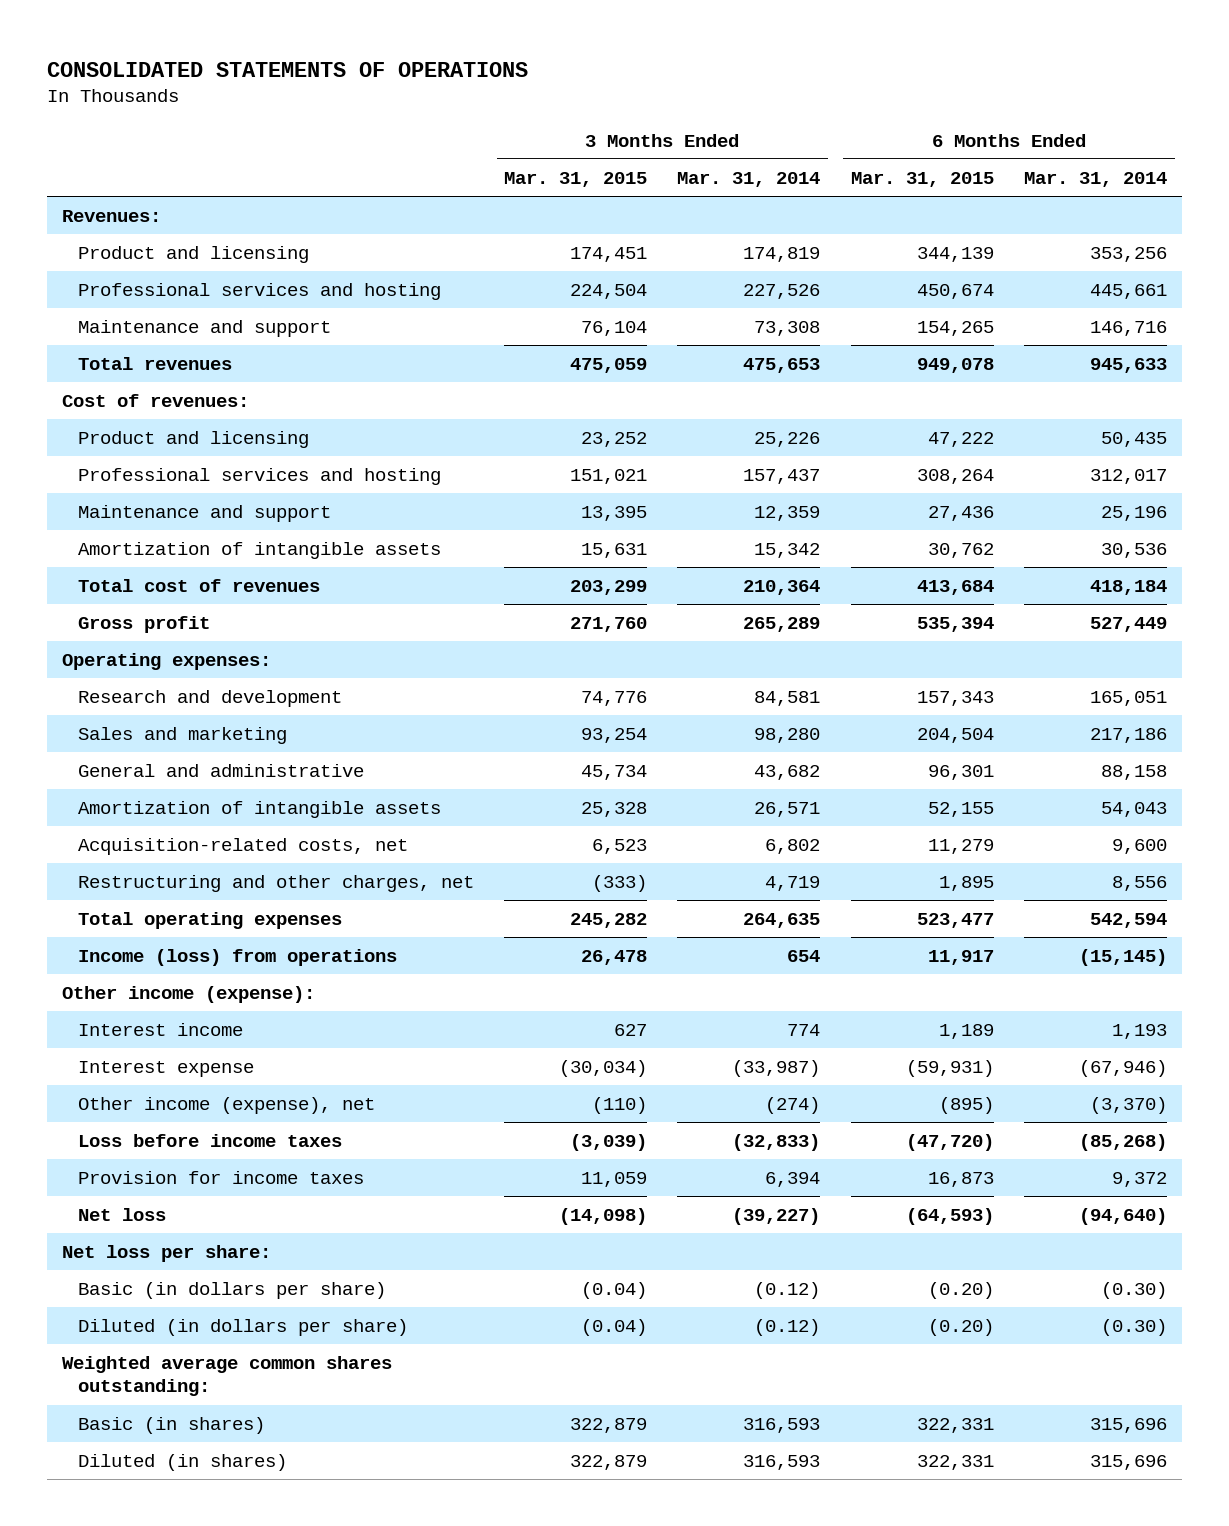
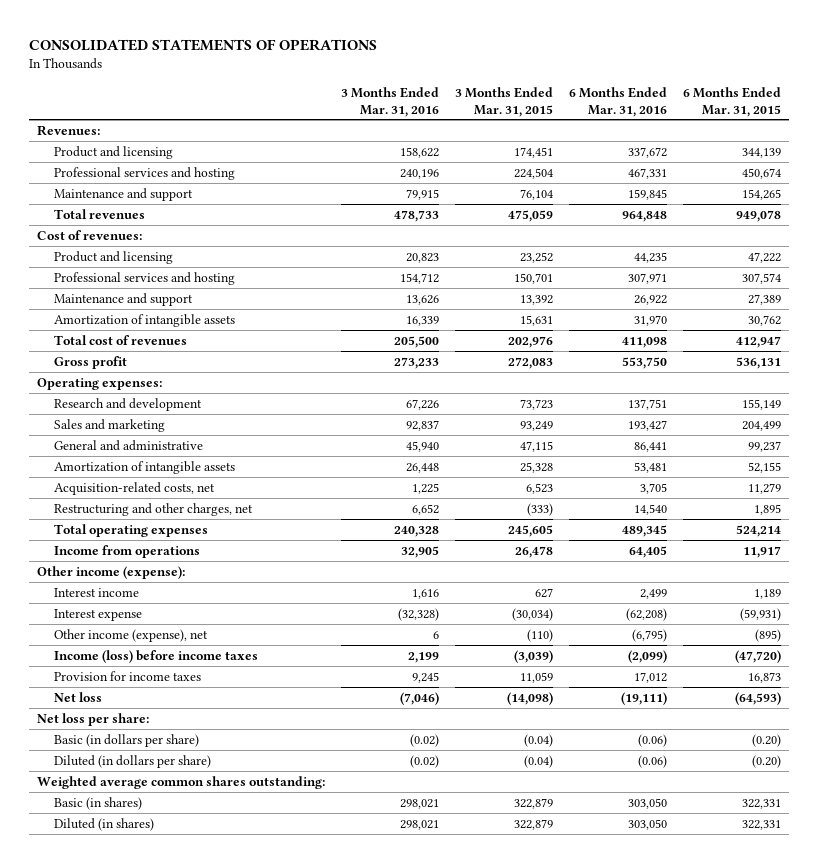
- | 3 Months Ended Mar. 31, 2015 | 3 Months Ended Mar. 31, 2014 | 6 Months Ended Mar. 31, 2015 | 6 Months Ended Mar. 31, 2014
+ | 3 Months Ended Mar. 31, 2016 | 3 Months Ended Mar. 31, 2015 | 6 Months Ended Mar. 31, 2016 | 6 Months Ended Mar. 31, 2015
- Professional services and hosting | 151,021 | 157,437 | 308,264 | 312,017
- Maintenance and support | 13,395 | 12,359 | 27,436 | 25,196
+ Professional services and hosting | 154,712 | 150,701 | 307,971 | 307,574
+ Maintenance and support | 13,626 | 13,392 | 26,922 | 27,389
- Total cost of revenues | 203,299 | 210,364 | 413,684 | 418,184
- Gross profit | 271,760 | 265,289 | 535,394 | 527,449
+ Total cost of revenues | 205,500 | 202,976 | 411,098 | 412,947
+ Gross profit | 273,233 | 272,083 | 553,750 | 536,131
- Research and development | 74,776 | 84,581 | 157,343 | 165,051
- Sales and marketing | 93,254 | 98,280 | 204,504 | 217,186
- General and administrative | 45,734 | 43,682 | 96,301 | 88,158
+ Research and development | 67,226 | 73,723 | 137,751 | 155,149
+ Sales and marketing | 92,837 | 93,249 | 193,427 | 204,499
+ General and administrative | 45,940 | 47,115 | 86,441 | 99,237
- Total operating expenses | 245,282 | 264,635 | 523,477 | 542,594
- Income (loss) from operations | 26,478 | 654 | 11,917 | (15,145)
+ Total operating expenses | 240,328 | 245,605 | 489,345 | 524,214
+ Income from operations | 32,905 | 26,478 | 64,405 | 11,917
- Loss before income taxes | (3,039) | (32,833) | (47,720) | (85,268)
+ Income (loss) before income taxes | 2,199 | (3,039) | (2,099) | (47,720)

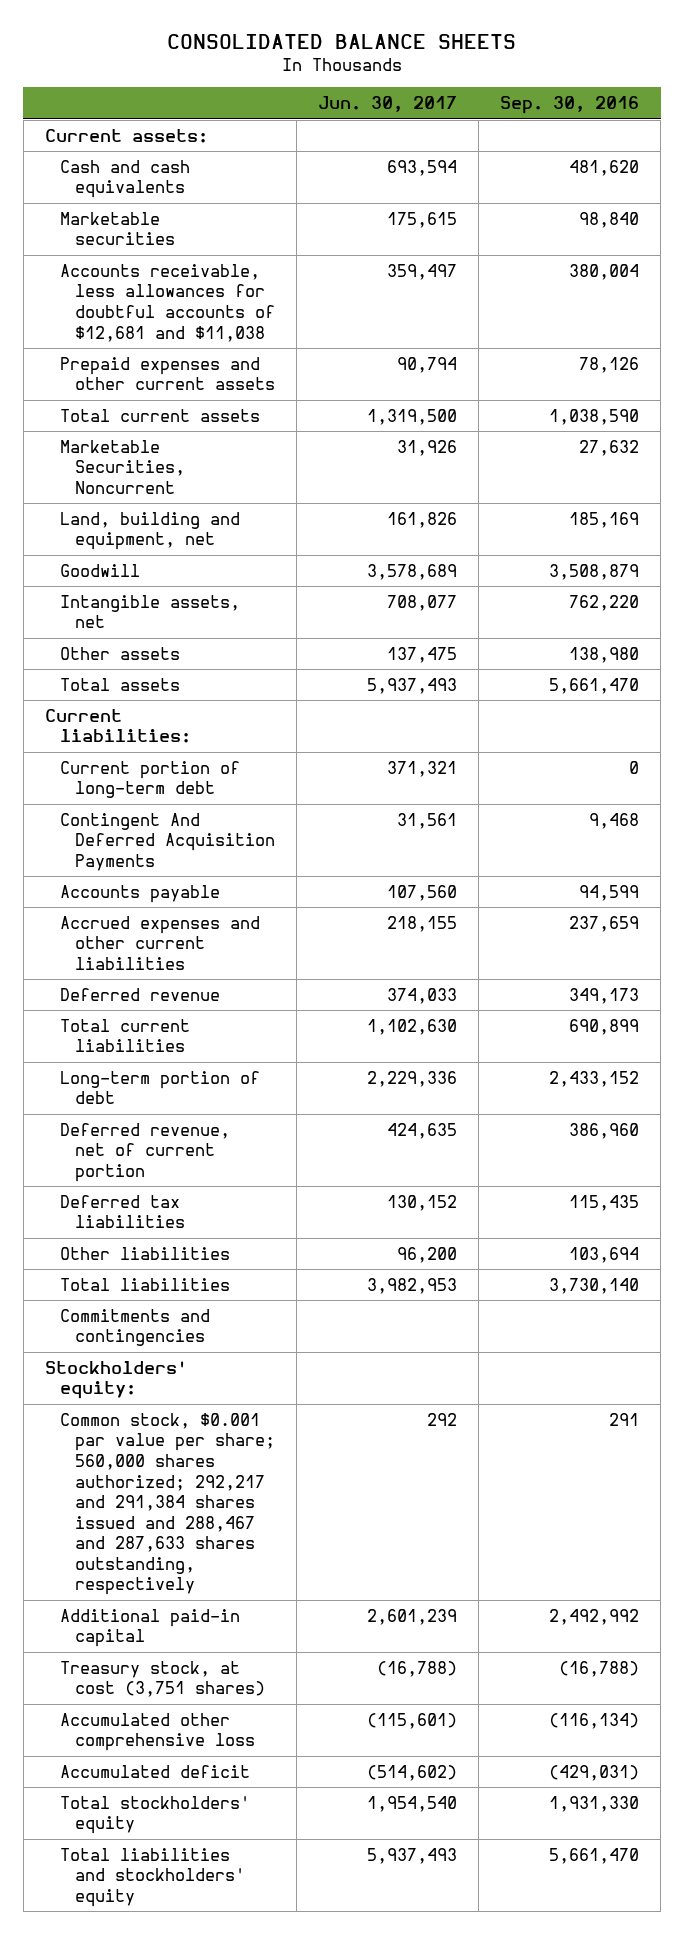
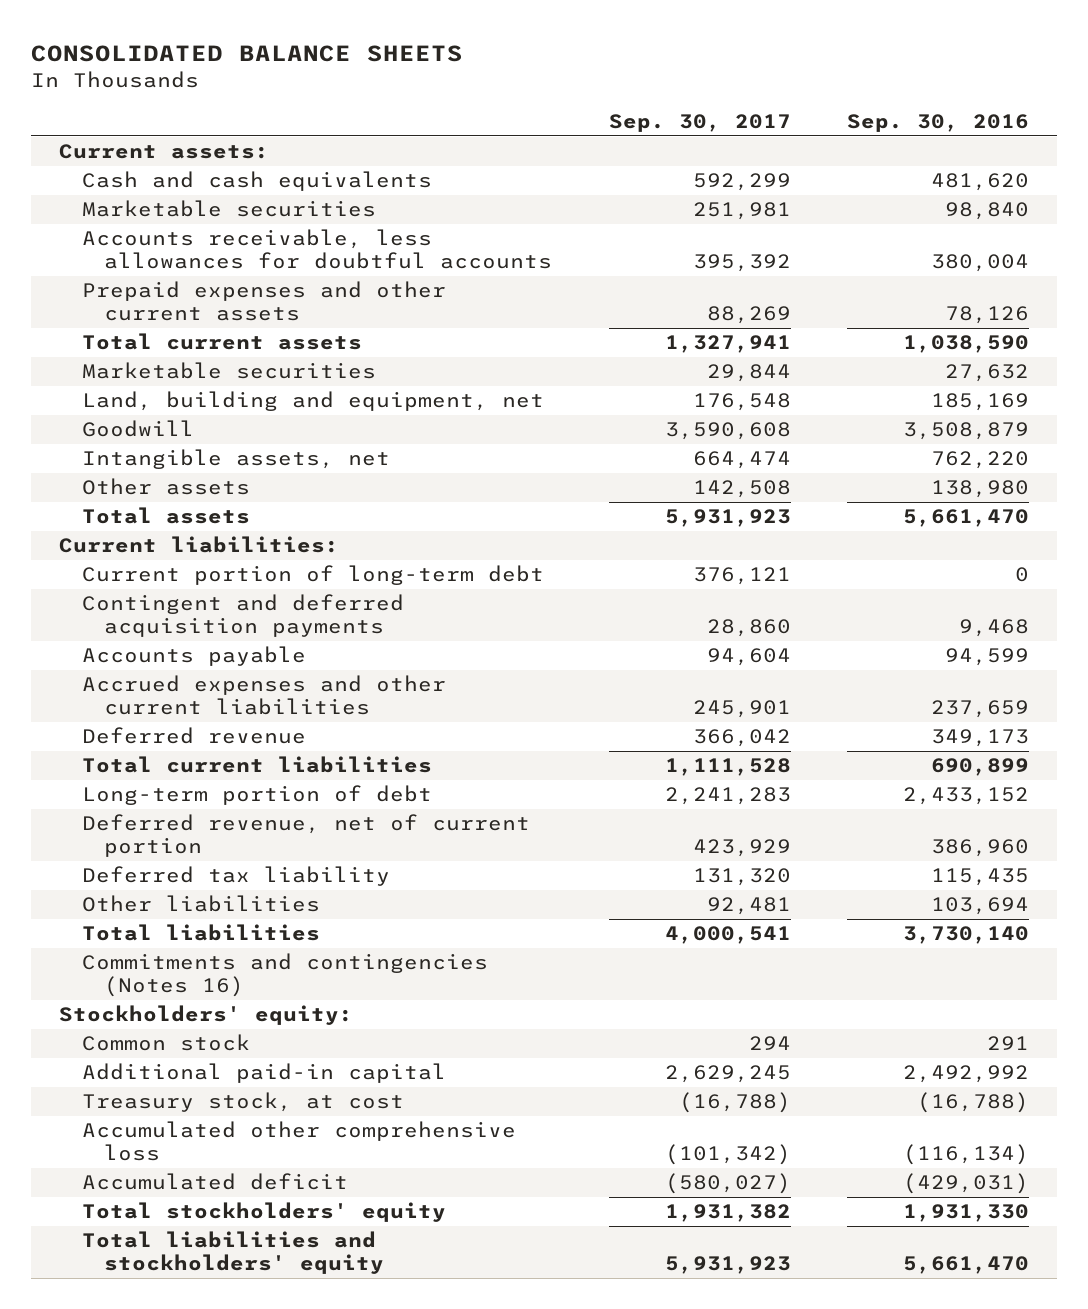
- | Jun. 30, 2017 | Sep. 30, 2016
+ | Sep. 30, 2017 | Sep. 30, 2016
- Accounts receivable, less allowances for doubtful accounts of $12,681 and $11,038 | 359,497 | 380,004
+ Accounts receivable, less allowances for doubtful accounts | 395,392 | 380,004
- Marketable Securities, Noncurrent | 31,926 | 27,632
+ Marketable securities | 29,844 | 27,632
- Contingent And Deferred Acquisition Payments | 31,561 | 9,468
+ Contingent and deferred acquisition payments | 28,860 | 9,468
- Deferred tax liabilities | 130,152 | 115,435
+ Deferred tax liability | 131,320 | 115,435
- Commitments and contingencies
+ Commitments and contingencies (Notes 16)
- Common stock, $0.001 par value per share; 560,000 shares authorized; 292,217 and 291,384 shares issued and 288,467 and 287,633 shares outstanding, respectively | 292 | 291
+ Common stock | 294 | 291
- Treasury stock, at cost (3,751 shares) | (16,788) | (16,788)
+ Treasury stock, at cost | (16,788) | (16,788)

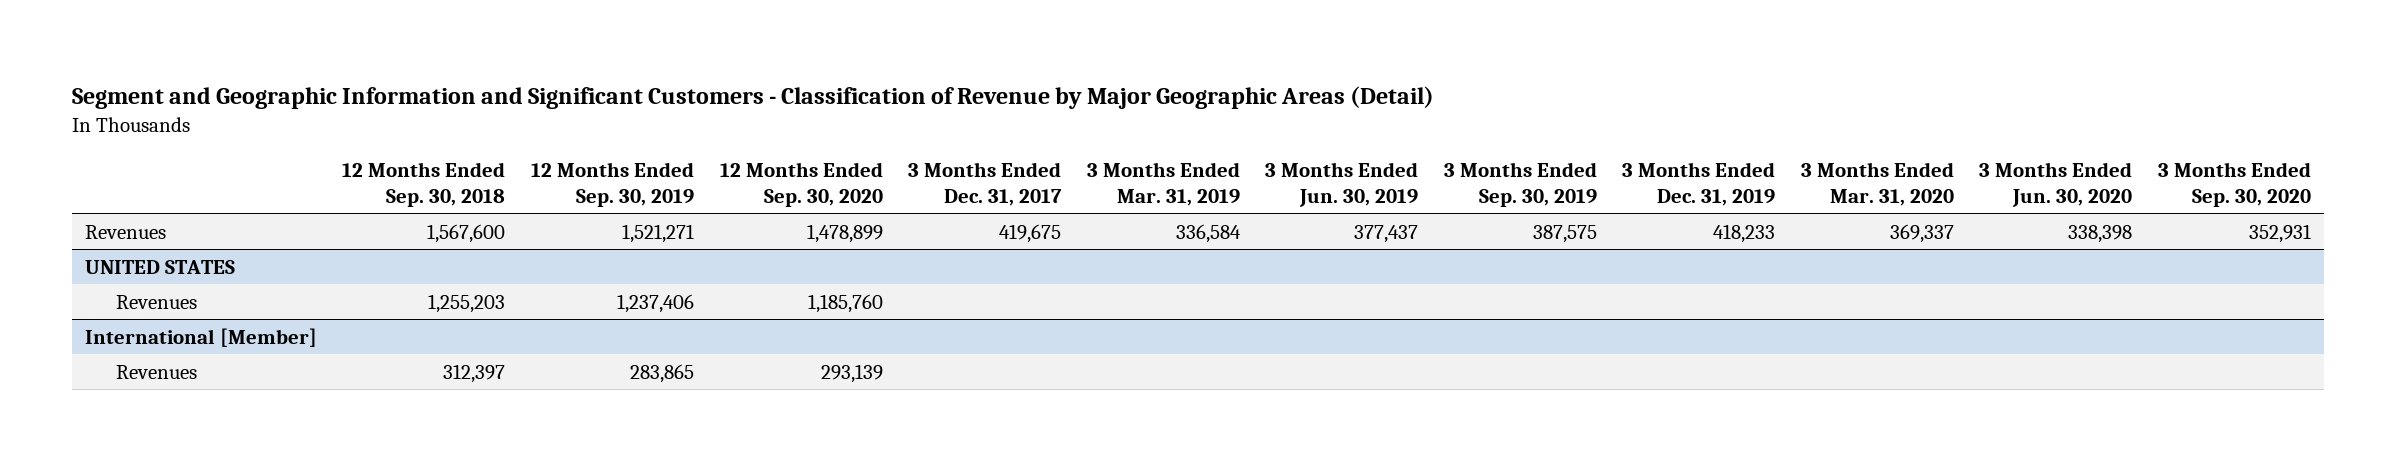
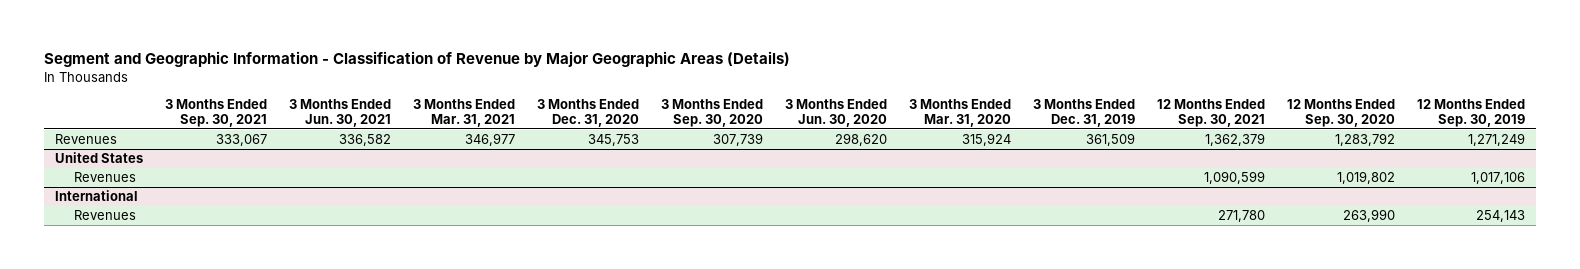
- Segment and Geographic Information and Significant Customers - Classification of Revenue by Major Geographic Areas (Detail)
+ Segment and Geographic Information - Classification of Revenue by Major Geographic Areas (Details)
- | 12 Months Ended Sep. 30, 2018 | 12 Months Ended Sep. 30, 2019 | 12 Months Ended Sep. 30, 2020 | 3 Months Ended Dec. 31, 2017 | 3 Months Ended Mar. 31, 2019 | 3 Months Ended Jun. 30, 2019 | 3 Months Ended Sep. 30, 2019 | 3 Months Ended Dec. 31, 2019 | 3 Months Ended Mar. 31, 2020 | 3 Months Ended Jun. 30, 2020 | 3 Months Ended Sep. 30, 2020
+ | 3 Months Ended Sep. 30, 2021 | 3 Months Ended Jun. 30, 2021 | 3 Months Ended Mar. 31, 2021 | 3 Months Ended Dec. 31, 2020 | 3 Months Ended Sep. 30, 2020 | 3 Months Ended Jun. 30, 2020 | 3 Months Ended Mar. 31, 2020 | 3 Months Ended Dec. 31, 2019 | 12 Months Ended Sep. 30, 2021 | 12 Months Ended Sep. 30, 2020 | 12 Months Ended Sep. 30, 2019
- Revenues | 1,567,600 | 1,521,271 | 1,478,899 | 419,675 | 336,584 | 377,437 | 387,575 | 418,233 | 369,337 | 338,398 | 352,931
- UNITED STATES
- Revenues | 1,255,203 | 1,237,406 | 1,185,760 | | | | | | | |
- International [Member]
- Revenues | 312,397 | 283,865 | 293,139 | | | | | | | |
+ Revenues | 333,067 | 336,582 | 346,977 | 345,753 | 307,739 | 298,620 | 315,924 | 361,509 | 1,362,379 | 1,283,792 | 1,271,249
+ United States
+ Revenues | | | | | | | | | 1,090,599 | 1,019,802 | 1,017,106
+ International
+ Revenues | | | | | | | | | 271,780 | 263,990 | 254,143

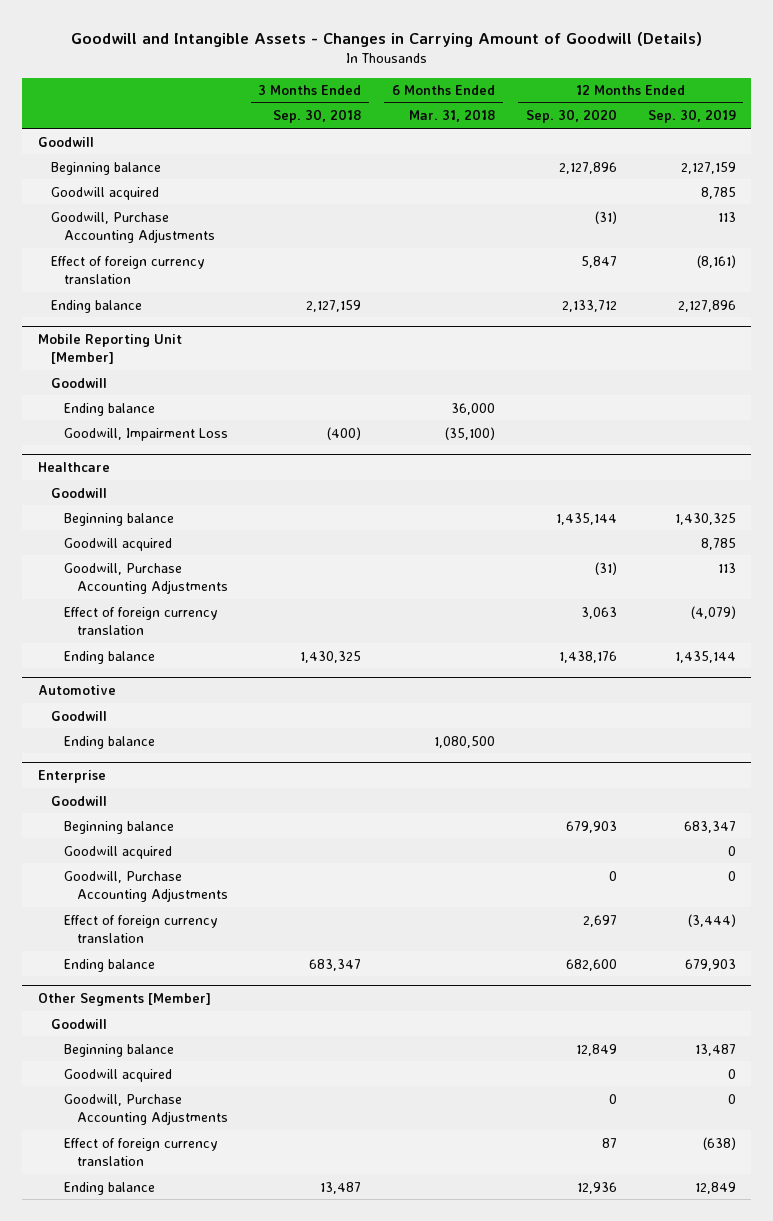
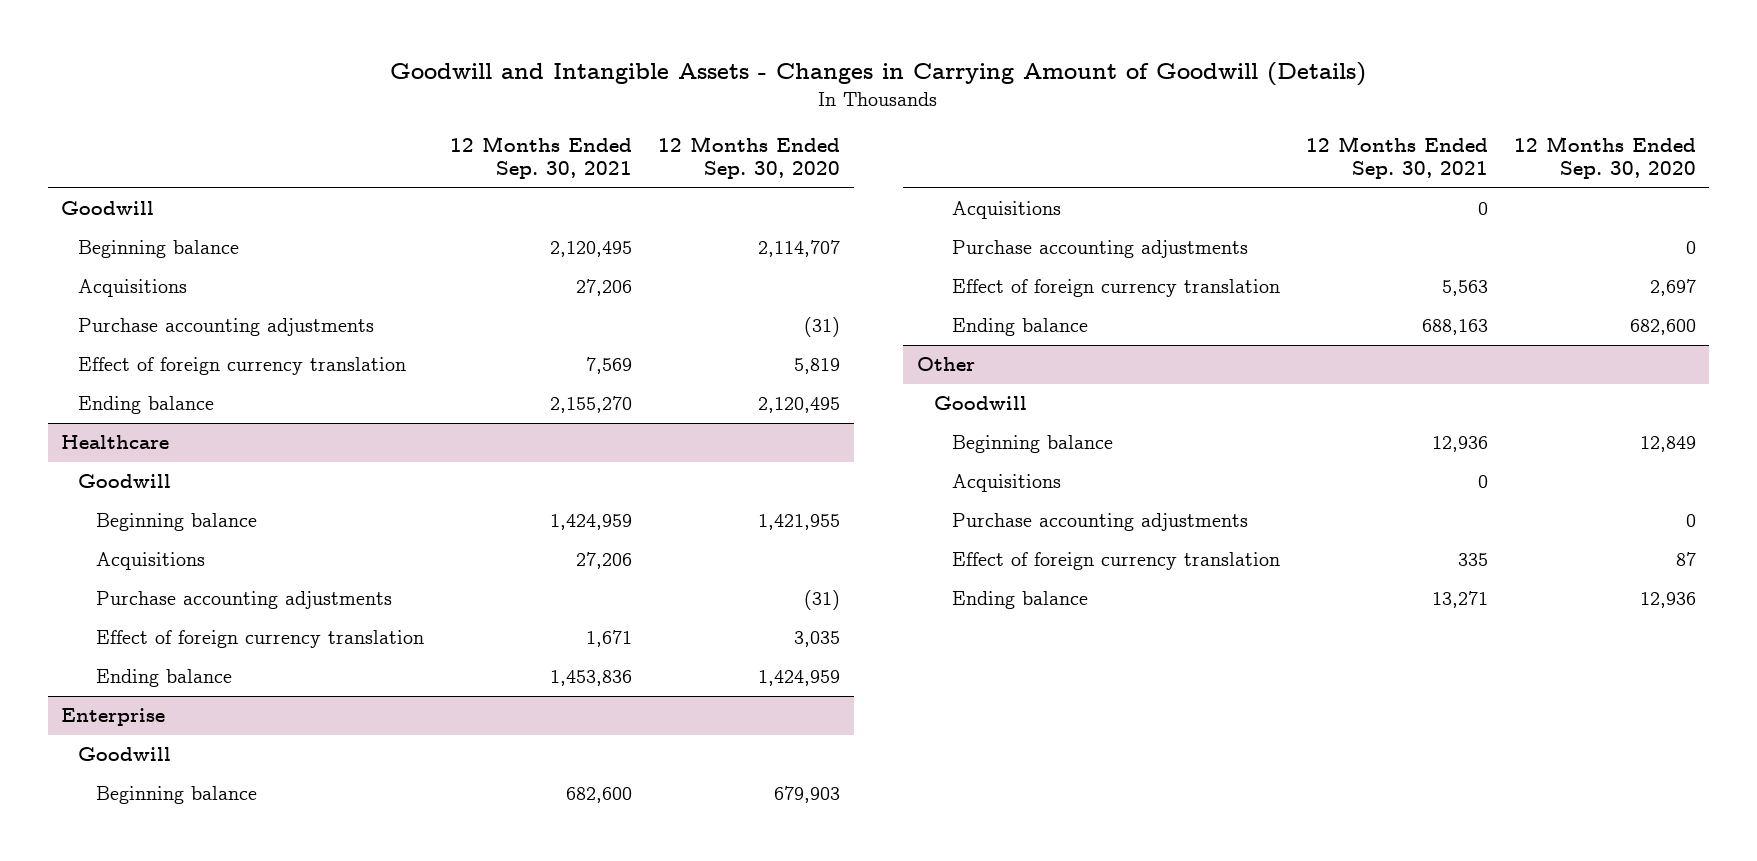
- | 3 Months Ended Sep. 30, 2018 | 6 Months Ended Mar. 31, 2018 | 12 Months Ended Sep. 30, 2020 | 12 Months Ended Sep. 30, 2019
+ | 12 Months Ended Sep. 30, 2021 | 12 Months Ended Sep. 30, 2020
- Beginning balance | | | 2,127,896 | 2,127,159
- Goodwill acquired | | | | 8,785
- Goodwill, Purchase Accounting Adjustments | | | (31) | 113
- Effect of foreign currency translation | | | 5,847 | (8,161)
- Ending balance | 2,127,159 | | 2,133,712 | 2,127,896
- Mobile Reporting Unit [Member]
- Goodwill
- Ending balance | | 36,000 | |
- Goodwill, Impairment Loss | (400) | (35,100) | |
+ Beginning balance | 2,120,495 | 2,114,707
+ Acquisitions | 27,206 |
+ Purchase accounting adjustments | | (31)
+ Effect of foreign currency translation | 7,569 | 5,819
+ Ending balance | 2,155,270 | 2,120,495
@ Healthcare
- Beginning balance | | | 1,435,144 | 1,430,325
- Goodwill acquired | | | | 8,785
- Goodwill, Purchase Accounting Adjustments | | | (31) | 113
- Effect of foreign currency translation | | | 3,063 | (4,079)
- Ending balance | 1,430,325 | | 1,438,176 | 1,435,144
- Automotive
- Goodwill
- Ending balance | | 1,080,500 | |
@ Healthcare
+ Beginning balance | 1,424,959 | 1,421,955
+ Acquisitions | 27,206 |
+ Purchase accounting adjustments | | (31)
+ Effect of foreign currency translation | 1,671 | 3,035
+ Ending balance | 1,453,836 | 1,424,959
@ Enterprise
- Goodwill acquired | | | | 0
- Goodwill, Purchase Accounting Adjustments | | | 0 | 0
+ Acquisitions | 0 |
+ Purchase accounting adjustments | | 0
- Other Segments [Member]
+ Other
- Goodwill acquired | | | | 0
- Goodwill, Purchase Accounting Adjustments | | | 0 | 0
+ Acquisitions | 0 |
+ Purchase accounting adjustments | | 0

